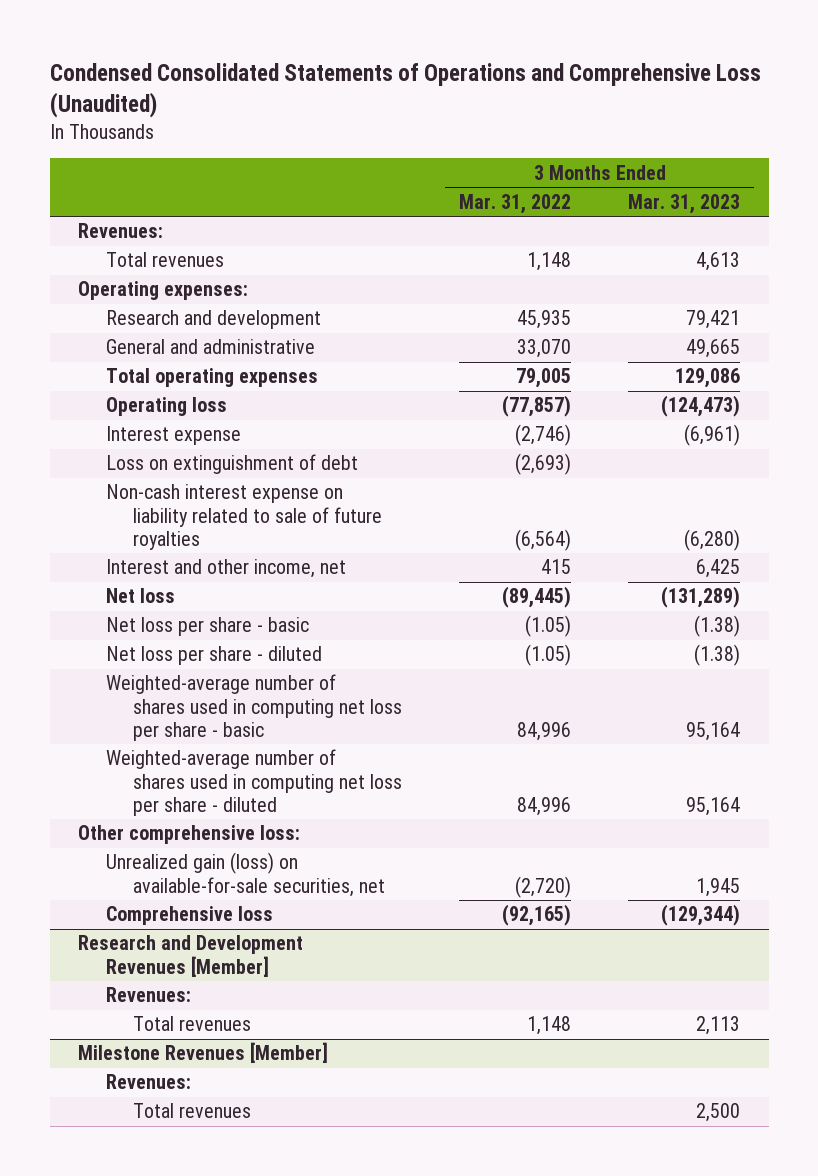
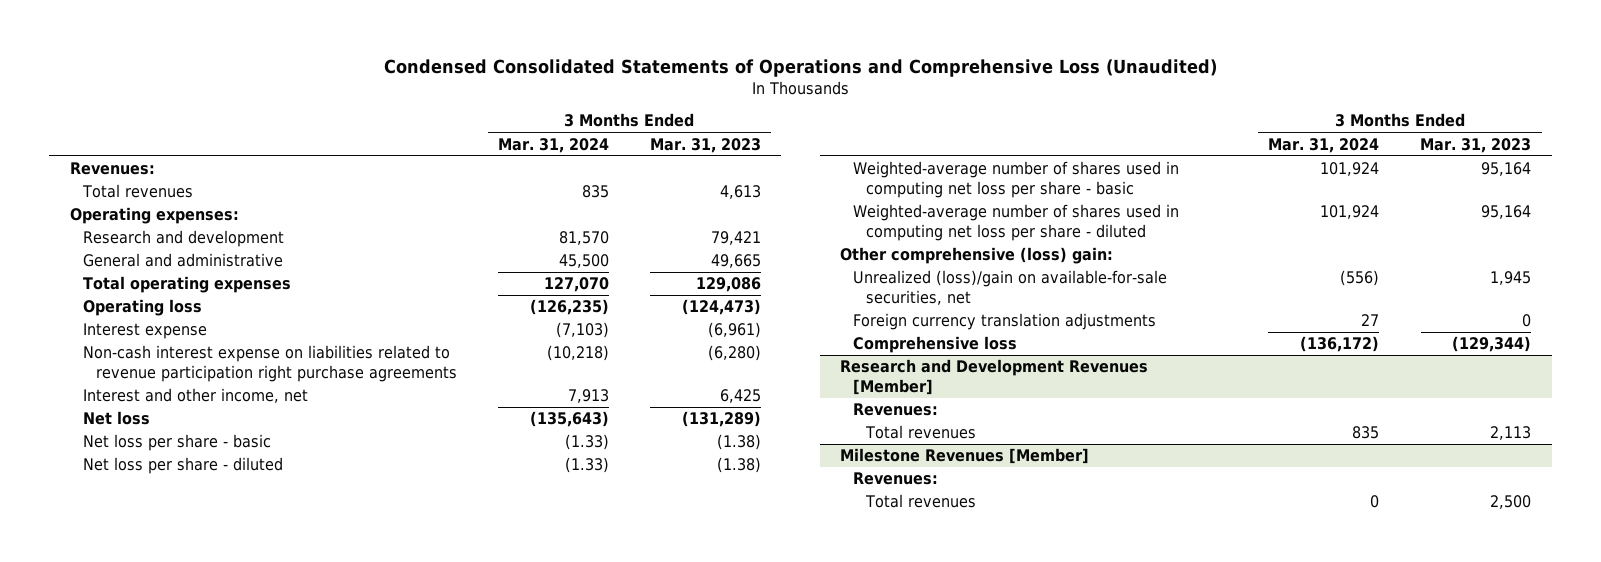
- | 3 Months Ended Mar. 31, 2022 | 3 Months Ended Mar. 31, 2023
+ | 3 Months Ended Mar. 31, 2024 | 3 Months Ended Mar. 31, 2023
- Loss on extinguishment of debt | (2,693) |
- Non-cash interest expense on liability related to sale of future royalties | (6,564) | (6,280)
+ Non-cash interest expense on liabilities related to revenue participation right purchase agreements | (10,218) | (6,280)
- Other comprehensive loss:
- Unrealized gain (loss) on available-for-sale securities, net | (2,720) | 1,945
+ Other comprehensive (loss) gain:
+ Unrealized (loss)/gain on available-for-sale securities, net | (556) | 1,945
+ Foreign currency translation adjustments | 27 | 0

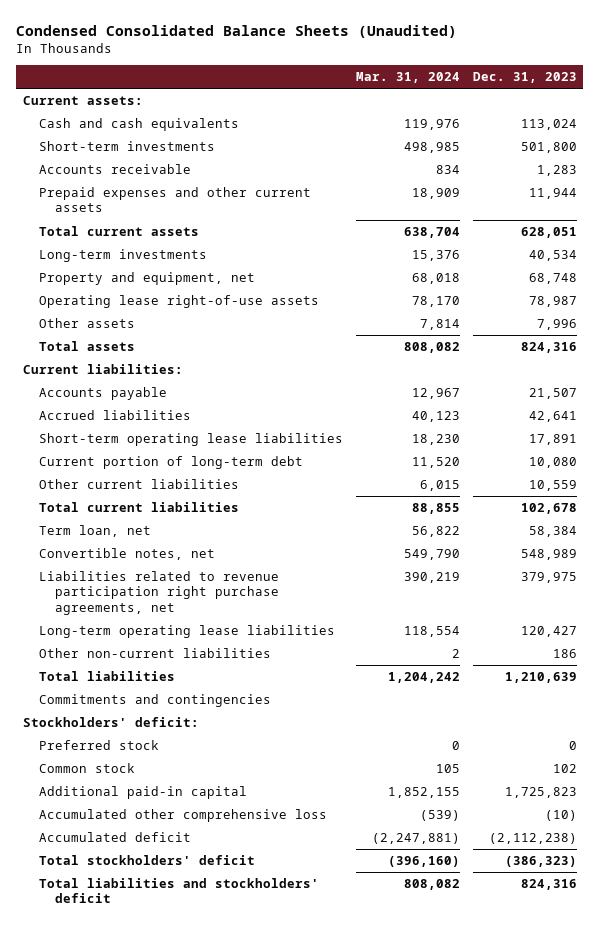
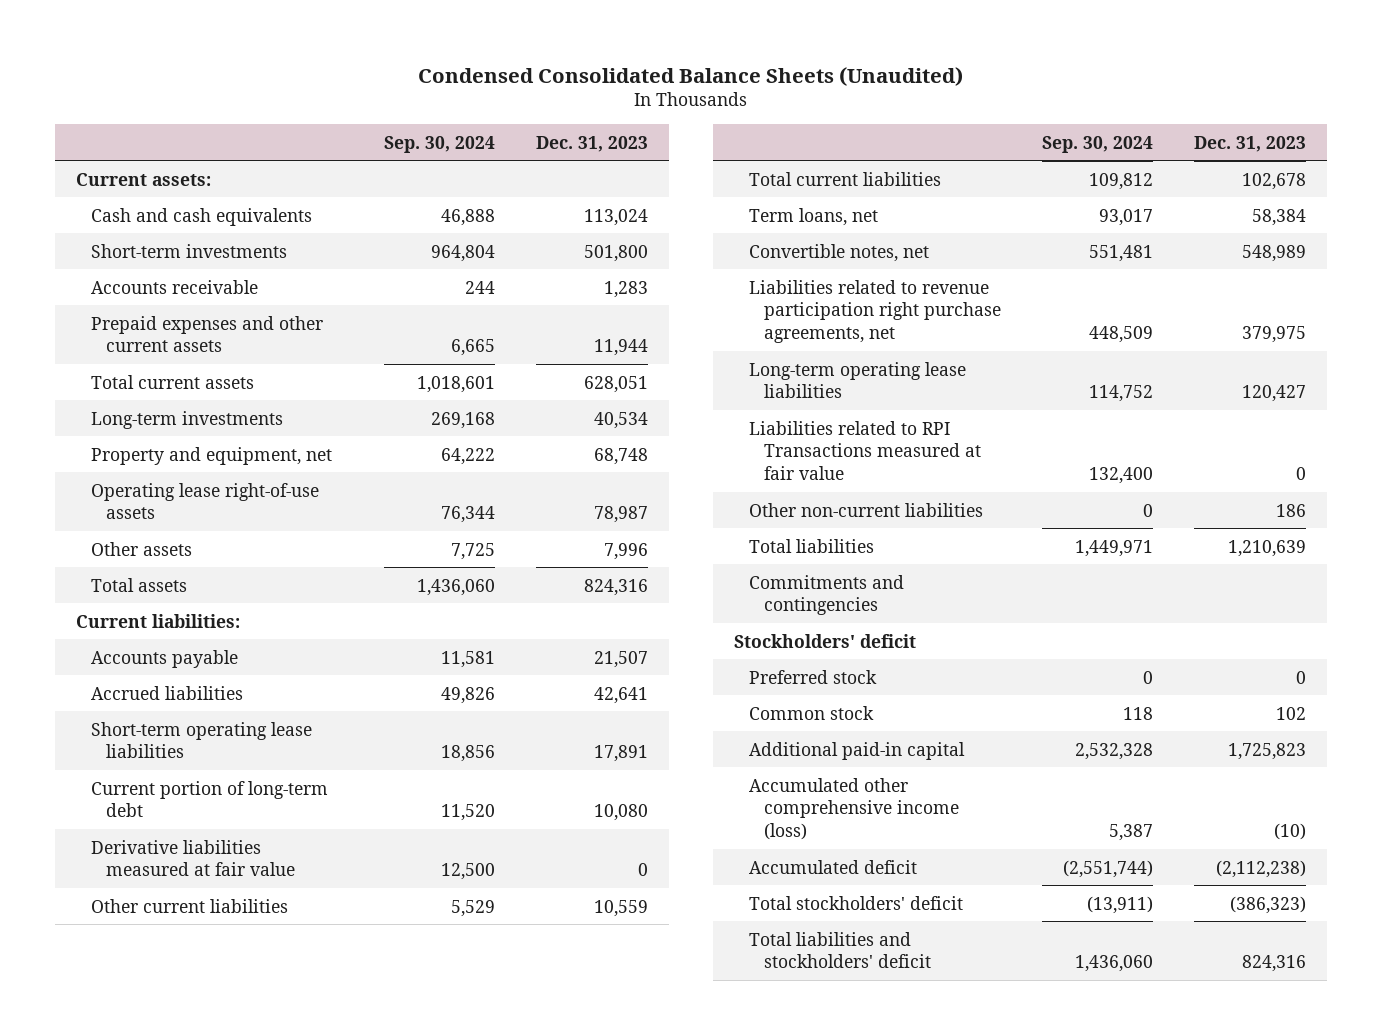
- | Mar. 31, 2024 | Dec. 31, 2023
+ | Sep. 30, 2024 | Dec. 31, 2023
+ Derivative liabilities measured at fair value | 12,500 | 0
- Term loan, net | 56,822 | 58,384
+ Term loans, net | 93,017 | 58,384
+ Liabilities related to RPI Transactions measured at fair value | 132,400 | 0
- Stockholders' deficit:
+ Stockholders' deficit
- Accumulated other comprehensive loss | (539) | (10)
+ Accumulated other comprehensive income (loss) | 5,387 | (10)

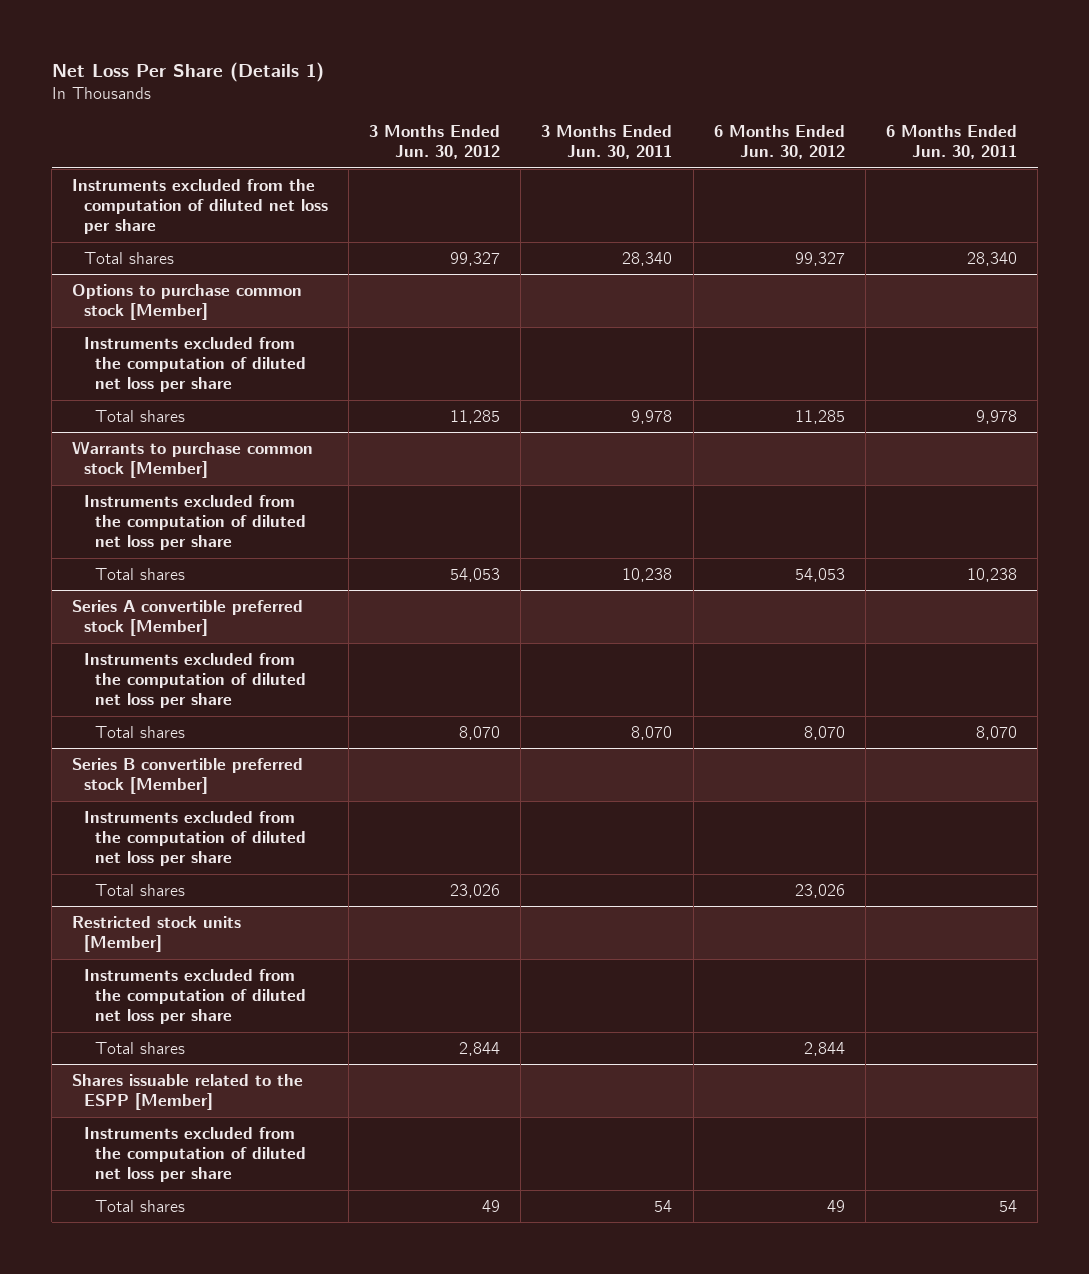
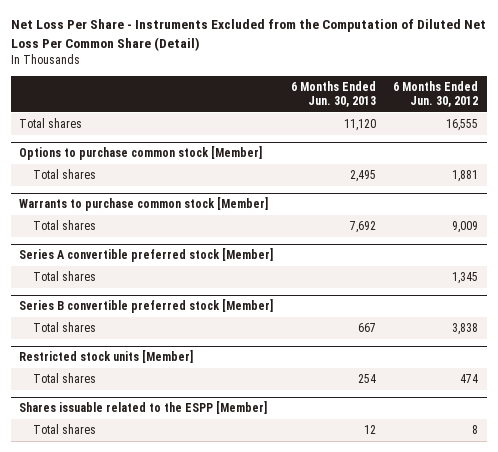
- Net Loss Per Share (Details 1)
+ Net Loss Per Share - Instruments Excluded from the Computation of Diluted Net Loss Per Common Share (Detail)
- | 3 Months Ended Jun. 30, 2012 | 3 Months Ended Jun. 30, 2011 | 6 Months Ended Jun. 30, 2012 | 6 Months Ended Jun. 30, 2011
+ | 6 Months Ended Jun. 30, 2013 | 6 Months Ended Jun. 30, 2012
- Instruments excluded from the computation of diluted net loss per share
- Total shares | 99,327 | 28,340 | 99,327 | 28,340
+ Total shares | 11,120 | 16,555
@ Options to purchase common stock [Member]
- Instruments excluded from the computation of diluted net loss per share
- Total shares | 11,285 | 9,978 | 11,285 | 9,978
+ Total shares | 2,495 | 1,881
@ Warrants to purchase common stock [Member]
- Instruments excluded from the computation of diluted net loss per share
- Total shares | 54,053 | 10,238 | 54,053 | 10,238
+ Total shares | 7,692 | 9,009
@ Series A convertible preferred stock [Member]
- Instruments excluded from the computation of diluted net loss per share
- Total shares | 8,070 | 8,070 | 8,070 | 8,070
+ Total shares | | 1,345
@ Series B convertible preferred stock [Member]
- Instruments excluded from the computation of diluted net loss per share
- Total shares | 23,026 | | 23,026 |
+ Total shares | 667 | 3,838
@ Restricted stock units [Member]
- Instruments excluded from the computation of diluted net loss per share
- Total shares | 2,844 | | 2,844 |
+ Total shares | 254 | 474
@ Shares issuable related to the ESPP [Member]
- Instruments excluded from the computation of diluted net loss per share
- Total shares | 49 | 54 | 49 | 54
+ Total shares | 12 | 8

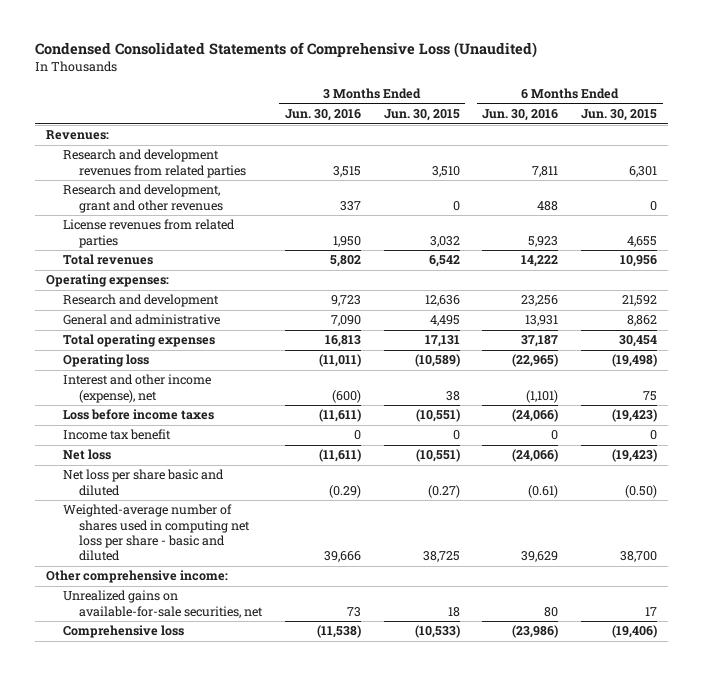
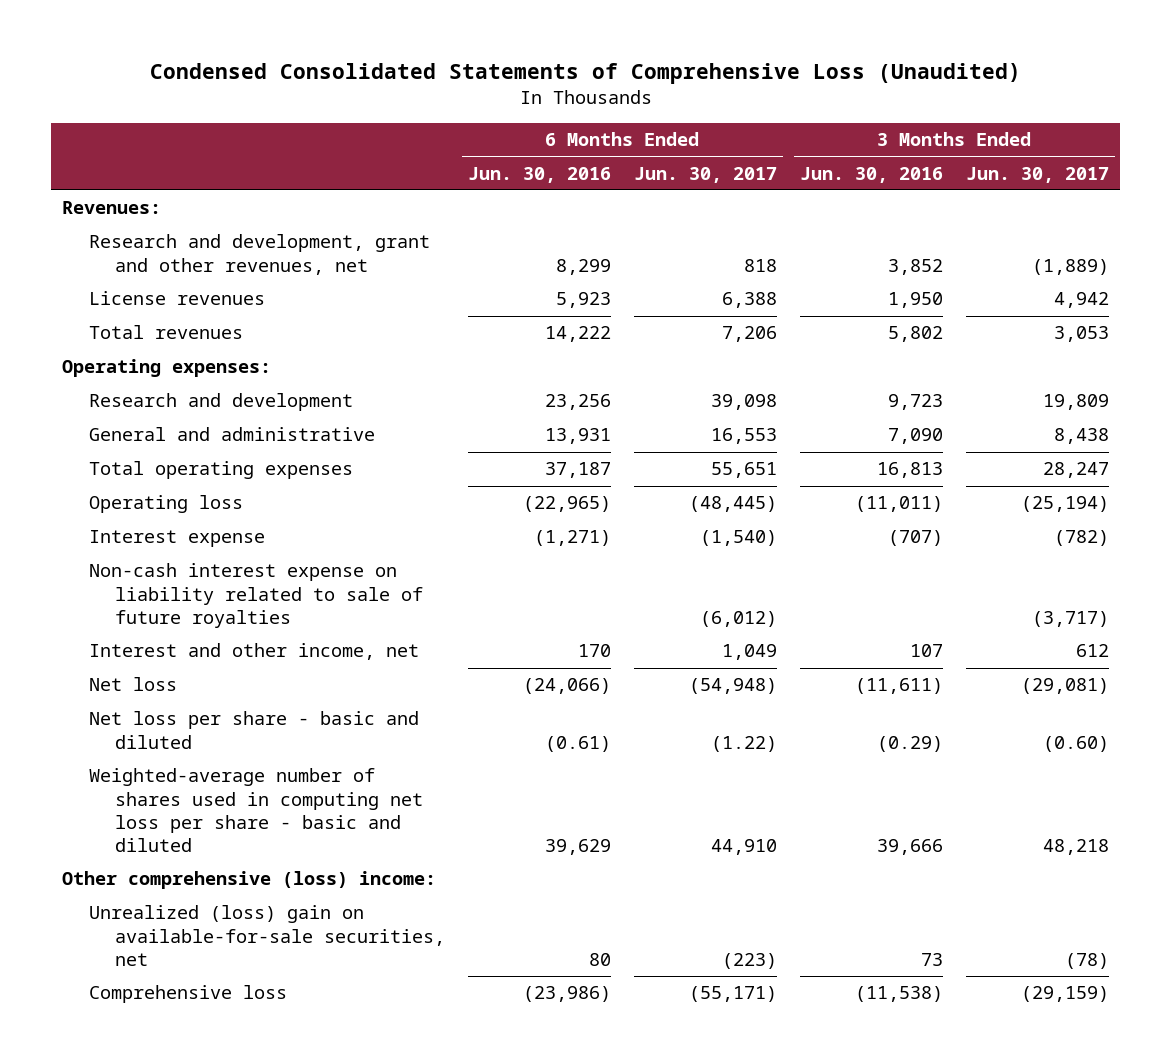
- | 3 Months Ended Jun. 30, 2016 | 3 Months Ended Jun. 30, 2015 | 6 Months Ended Jun. 30, 2016 | 6 Months Ended Jun. 30, 2015
+ | 6 Months Ended Jun. 30, 2016 | 6 Months Ended Jun. 30, 2017 | 3 Months Ended Jun. 30, 2016 | 3 Months Ended Jun. 30, 2017
- Research and development revenues from related parties | 3,515 | 3,510 | 7,811 | 6,301
- Research and development, grant and other revenues | 337 | 0 | 488 | 0
- License revenues from related parties | 1,950 | 3,032 | 5,923 | 4,655
+ Research and development, grant and other revenues, net | 8,299 | 818 | 3,852 | (1,889)
+ License revenues | 5,923 | 6,388 | 1,950 | 4,942
- Interest and other income (expense), net | (600) | 38 | (1,101) | 75
- Loss before income taxes | (11,611) | (10,551) | (24,066) | (19,423)
- Income tax benefit | 0 | 0 | 0 | 0
+ Interest expense | (1,271) | (1,540) | (707) | (782)
+ Non-cash interest expense on liability related to sale of future royalties | | (6,012) | | (3,717)
+ Interest and other income, net | 170 | 1,049 | 107 | 612
- Net loss per share basic and diluted | (0.29) | (0.27) | (0.61) | (0.50)
+ Net loss per share - basic and diluted | (0.61) | (1.22) | (0.29) | (0.60)
- Other comprehensive income:
- Unrealized gains on available-for-sale securities, net | 73 | 18 | 80 | 17
+ Other comprehensive (loss) income:
+ Unrealized (loss) gain on available-for-sale securities, net | 80 | (223) | 73 | (78)

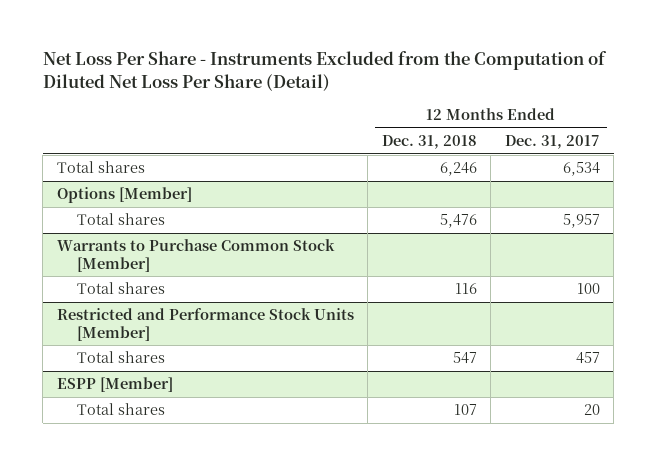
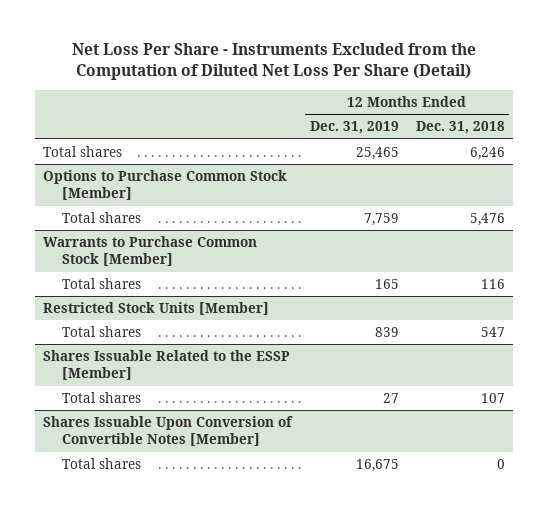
- | 12 Months Ended Dec. 31, 2018 | 12 Months Ended Dec. 31, 2017
+ | 12 Months Ended Dec. 31, 2019 | 12 Months Ended Dec. 31, 2018
- Options [Member]
+ Options to Purchase Common Stock [Member]
- Restricted and Performance Stock Units [Member]
+ Restricted Stock Units [Member]
- ESPP [Member]
+ Shares Issuable Related to the ESSP [Member]
+ Shares Issuable Upon Conversion of Convertible Notes [Member]
+ Total shares | 16,675 | 0

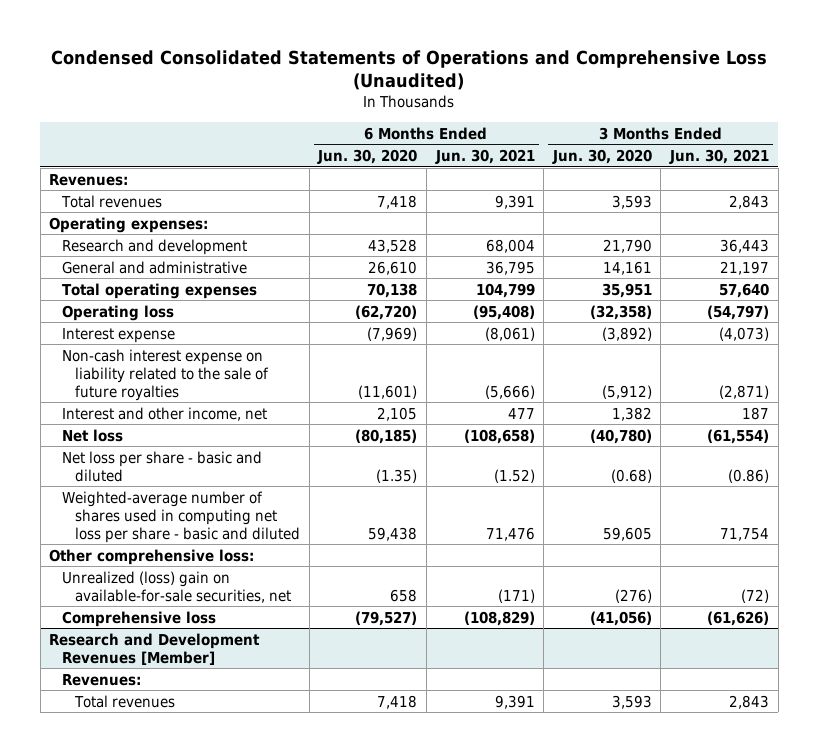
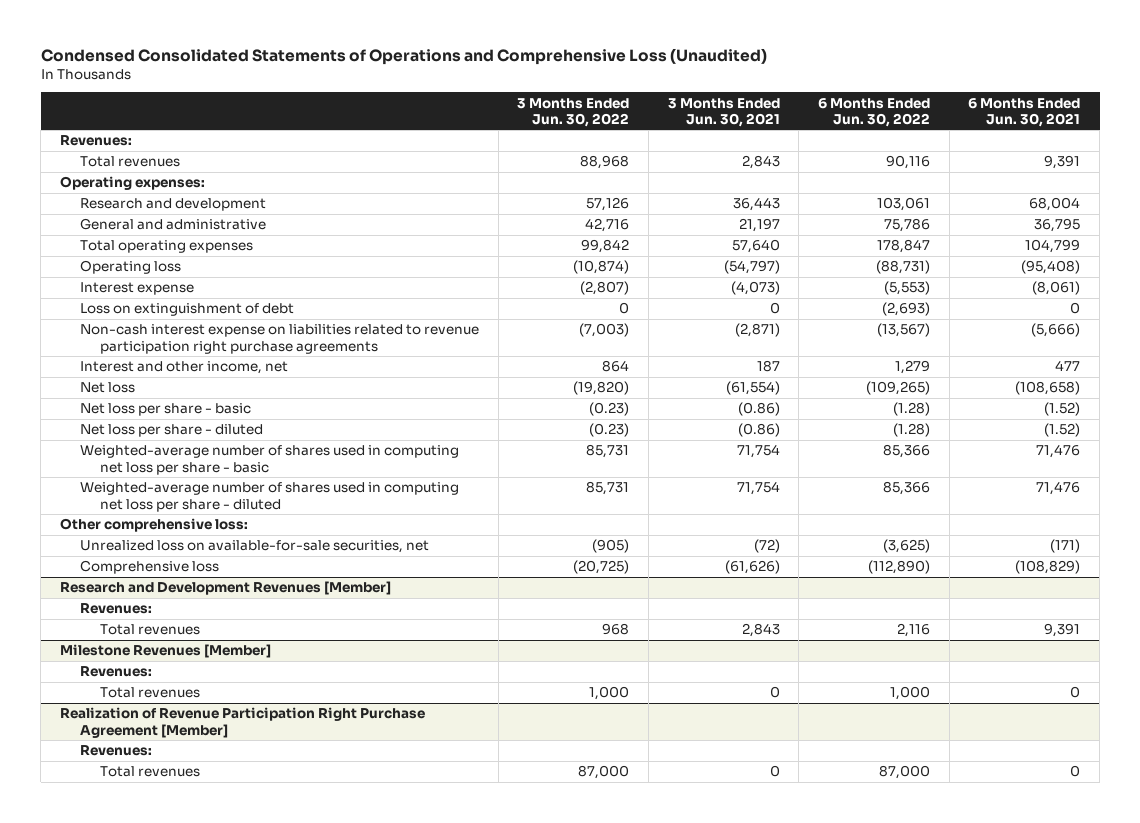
- | 6 Months Ended Jun. 30, 2020 | 6 Months Ended Jun. 30, 2021 | 3 Months Ended Jun. 30, 2020 | 3 Months Ended Jun. 30, 2021
+ | 3 Months Ended Jun. 30, 2022 | 3 Months Ended Jun. 30, 2021 | 6 Months Ended Jun. 30, 2022 | 6 Months Ended Jun. 30, 2021
- Non-cash interest expense on liability related to the sale of future royalties | (11,601) | (5,666) | (5,912) | (2,871)
+ Loss on extinguishment of debt | 0 | 0 | (2,693) | 0
+ Non-cash interest expense on liabilities related to revenue participation right purchase agreements | (7,003) | (2,871) | (13,567) | (5,666)
- Net loss per share - basic and diluted | (1.35) | (1.52) | (0.68) | (0.86)
- Weighted-average number of shares used in computing net loss per share - basic and diluted | 59,438 | 71,476 | 59,605 | 71,754
+ Net loss per share - basic | (0.23) | (0.86) | (1.28) | (1.52)
+ Net loss per share - diluted | (0.23) | (0.86) | (1.28) | (1.52)
+ Weighted-average number of shares used in computing net loss per share - basic | 85,731 | 71,754 | 85,366 | 71,476
+ Weighted-average number of shares used in computing net loss per share - diluted | 85,731 | 71,754 | 85,366 | 71,476
- Unrealized (loss) gain on available-for-sale securities, net | 658 | (171) | (276) | (72)
+ Unrealized loss on available-for-sale securities, net | (905) | (72) | (3,625) | (171)
+ Milestone Revenues [Member]
+ Revenues:
+ Total revenues | 1,000 | 0 | 1,000 | 0
+ Realization of Revenue Participation Right Purchase Agreement [Member]
+ Revenues:
+ Total revenues | 87,000 | 0 | 87,000 | 0

